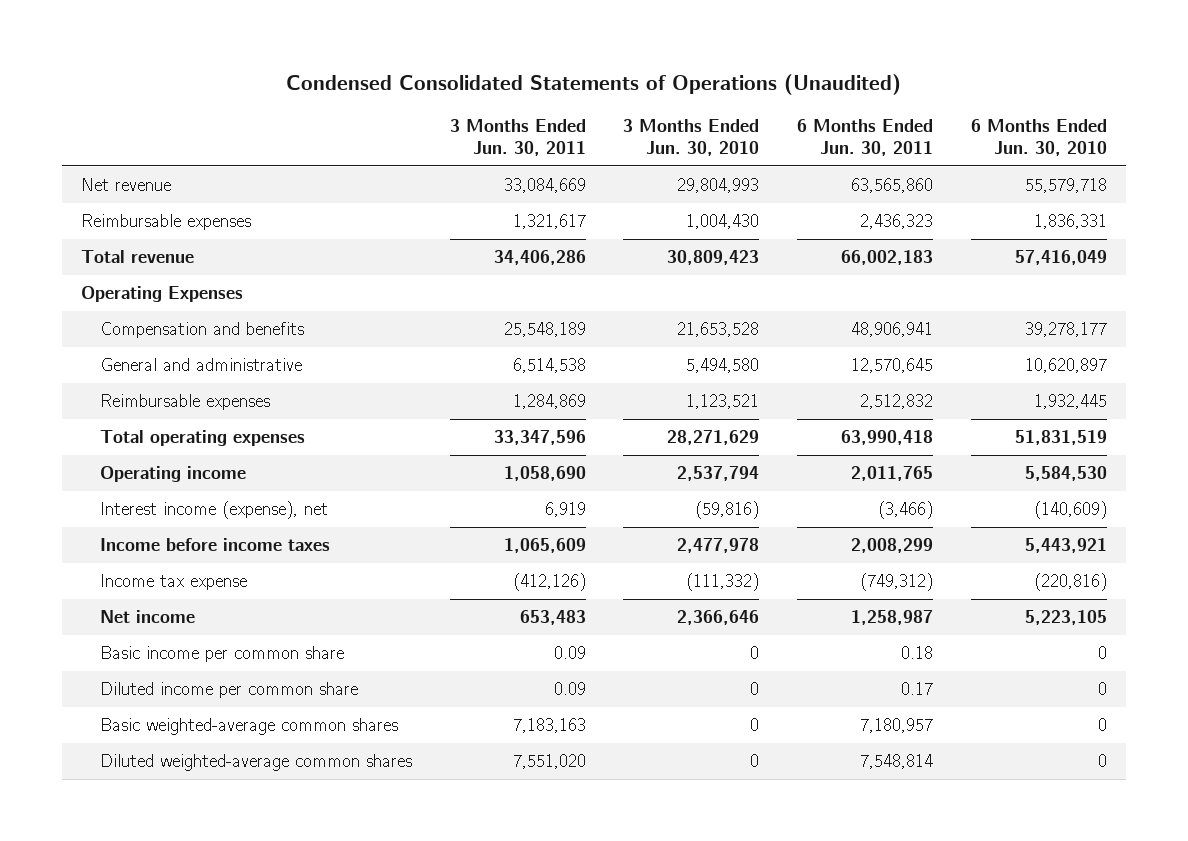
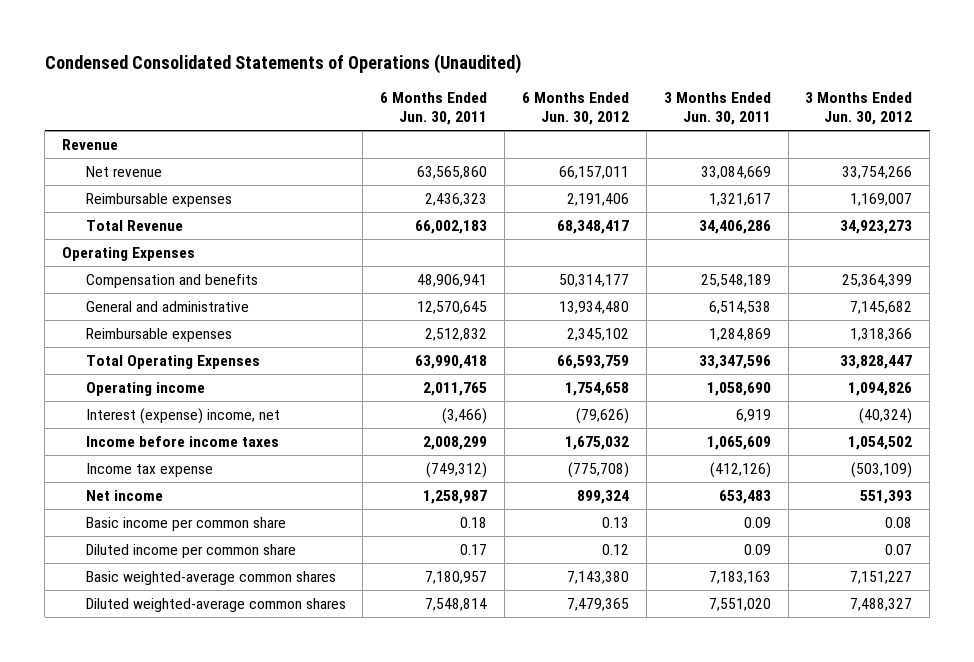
- | 3 Months Ended Jun. 30, 2011 | 3 Months Ended Jun. 30, 2010 | 6 Months Ended Jun. 30, 2011 | 6 Months Ended Jun. 30, 2010
+ | 6 Months Ended Jun. 30, 2011 | 6 Months Ended Jun. 30, 2012 | 3 Months Ended Jun. 30, 2011 | 3 Months Ended Jun. 30, 2012
+ Revenue
- Total revenue | 34,406,286 | 30,809,423 | 66,002,183 | 57,416,049
+ Total Revenue | 66,002,183 | 68,348,417 | 34,406,286 | 34,923,273
- Total operating expenses | 33,347,596 | 28,271,629 | 63,990,418 | 51,831,519
+ Total Operating Expenses | 63,990,418 | 66,593,759 | 33,347,596 | 33,828,447
- Interest income (expense), net | 6,919 | (59,816) | (3,466) | (140,609)
+ Interest (expense) income, net | (3,466) | (79,626) | 6,919 | (40,324)

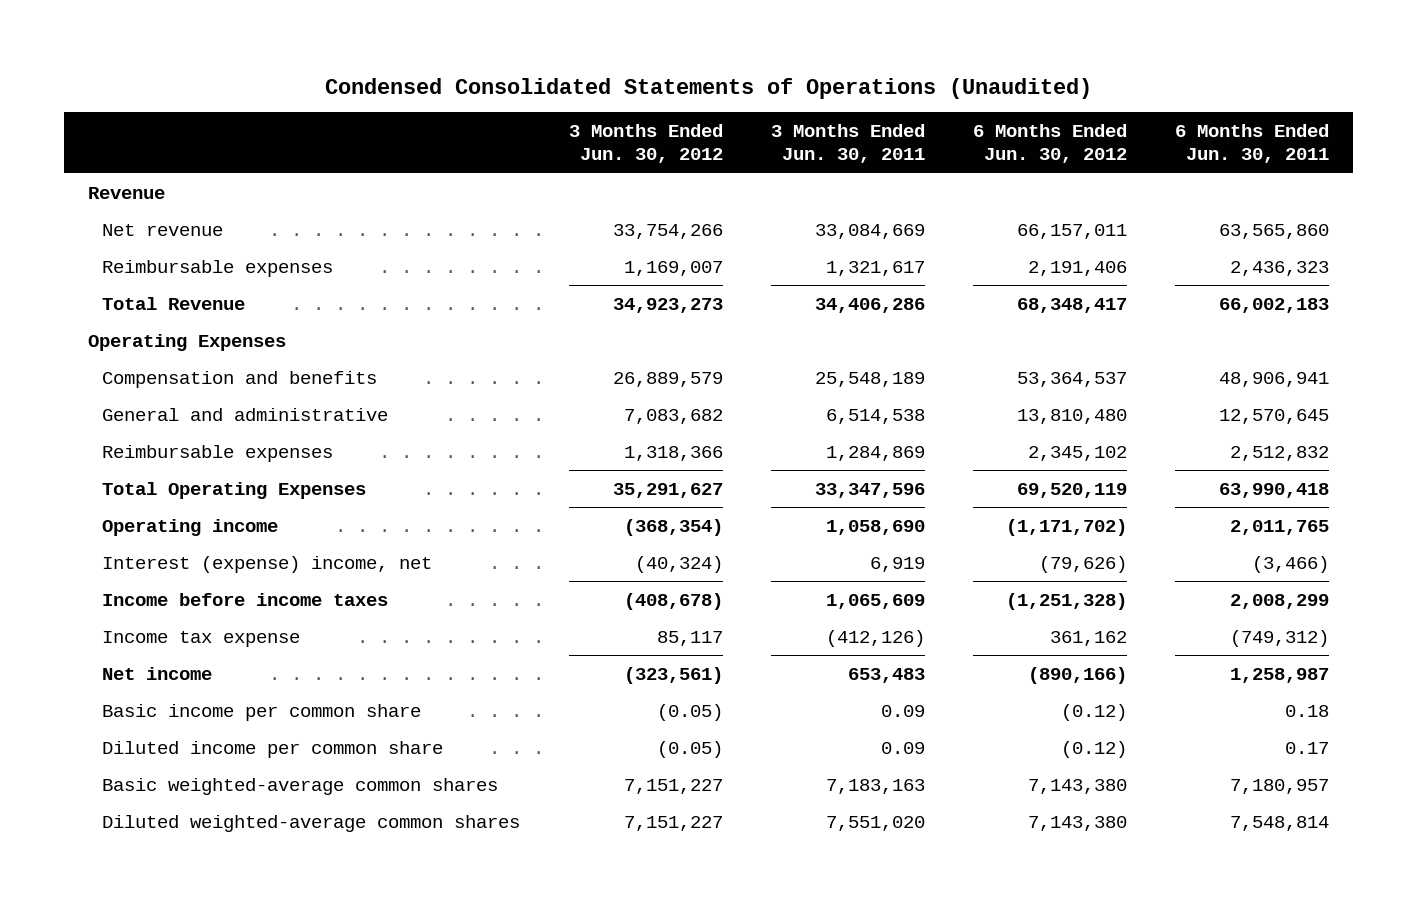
- | 6 Months Ended Jun. 30, 2011 | 6 Months Ended Jun. 30, 2012 | 3 Months Ended Jun. 30, 2011 | 3 Months Ended Jun. 30, 2012
+ | 3 Months Ended Jun. 30, 2012 | 3 Months Ended Jun. 30, 2011 | 6 Months Ended Jun. 30, 2012 | 6 Months Ended Jun. 30, 2011
- Compensation and benefits | 48,906,941 | 50,314,177 | 25,548,189 | 25,364,399
- General and administrative | 12,570,645 | 13,934,480 | 6,514,538 | 7,145,682
+ Compensation and benefits | 26,889,579 | 25,548,189 | 53,364,537 | 48,906,941
+ General and administrative | 7,083,682 | 6,514,538 | 13,810,480 | 12,570,645
- Total Operating Expenses | 63,990,418 | 66,593,759 | 33,347,596 | 33,828,447
- Operating income | 2,011,765 | 1,754,658 | 1,058,690 | 1,094,826
+ Total Operating Expenses | 35,291,627 | 33,347,596 | 69,520,119 | 63,990,418
+ Operating income | (368,354) | 1,058,690 | (1,171,702) | 2,011,765
- Income before income taxes | 2,008,299 | 1,675,032 | 1,065,609 | 1,054,502
- Income tax expense | (749,312) | (775,708) | (412,126) | (503,109)
- Net income | 1,258,987 | 899,324 | 653,483 | 551,393
- Basic income per common share | 0.18 | 0.13 | 0.09 | 0.08
- Diluted income per common share | 0.17 | 0.12 | 0.09 | 0.07
+ Income before income taxes | (408,678) | 1,065,609 | (1,251,328) | 2,008,299
+ Income tax expense | 85,117 | (412,126) | 361,162 | (749,312)
+ Net income | (323,561) | 653,483 | (890,166) | 1,258,987
+ Basic income per common share | (0.05) | 0.09 | (0.12) | 0.18
+ Diluted income per common share | (0.05) | 0.09 | (0.12) | 0.17
- Diluted weighted-average common shares | 7,548,814 | 7,479,365 | 7,551,020 | 7,488,327
+ Diluted weighted-average common shares | 7,151,227 | 7,551,020 | 7,143,380 | 7,548,814

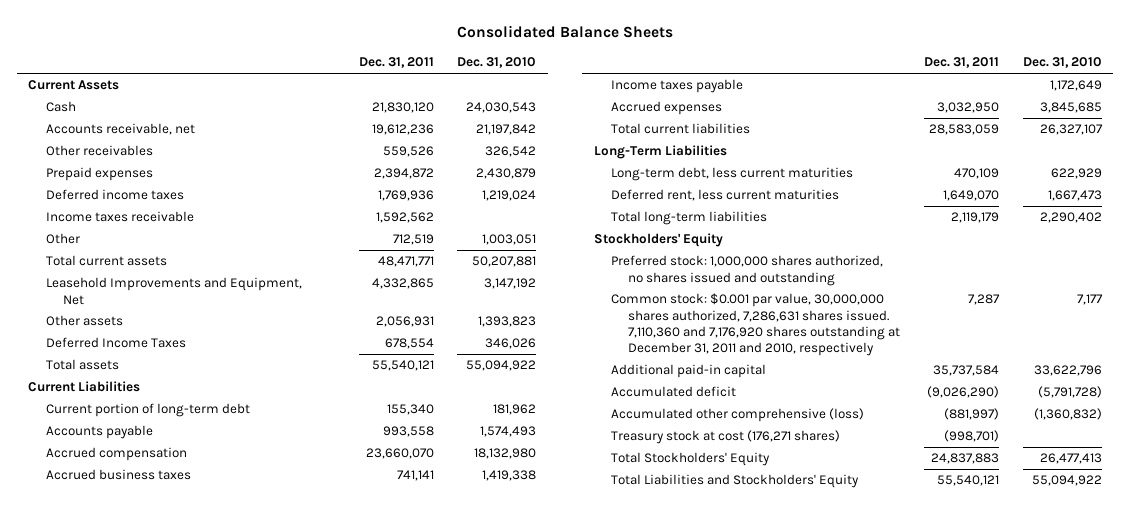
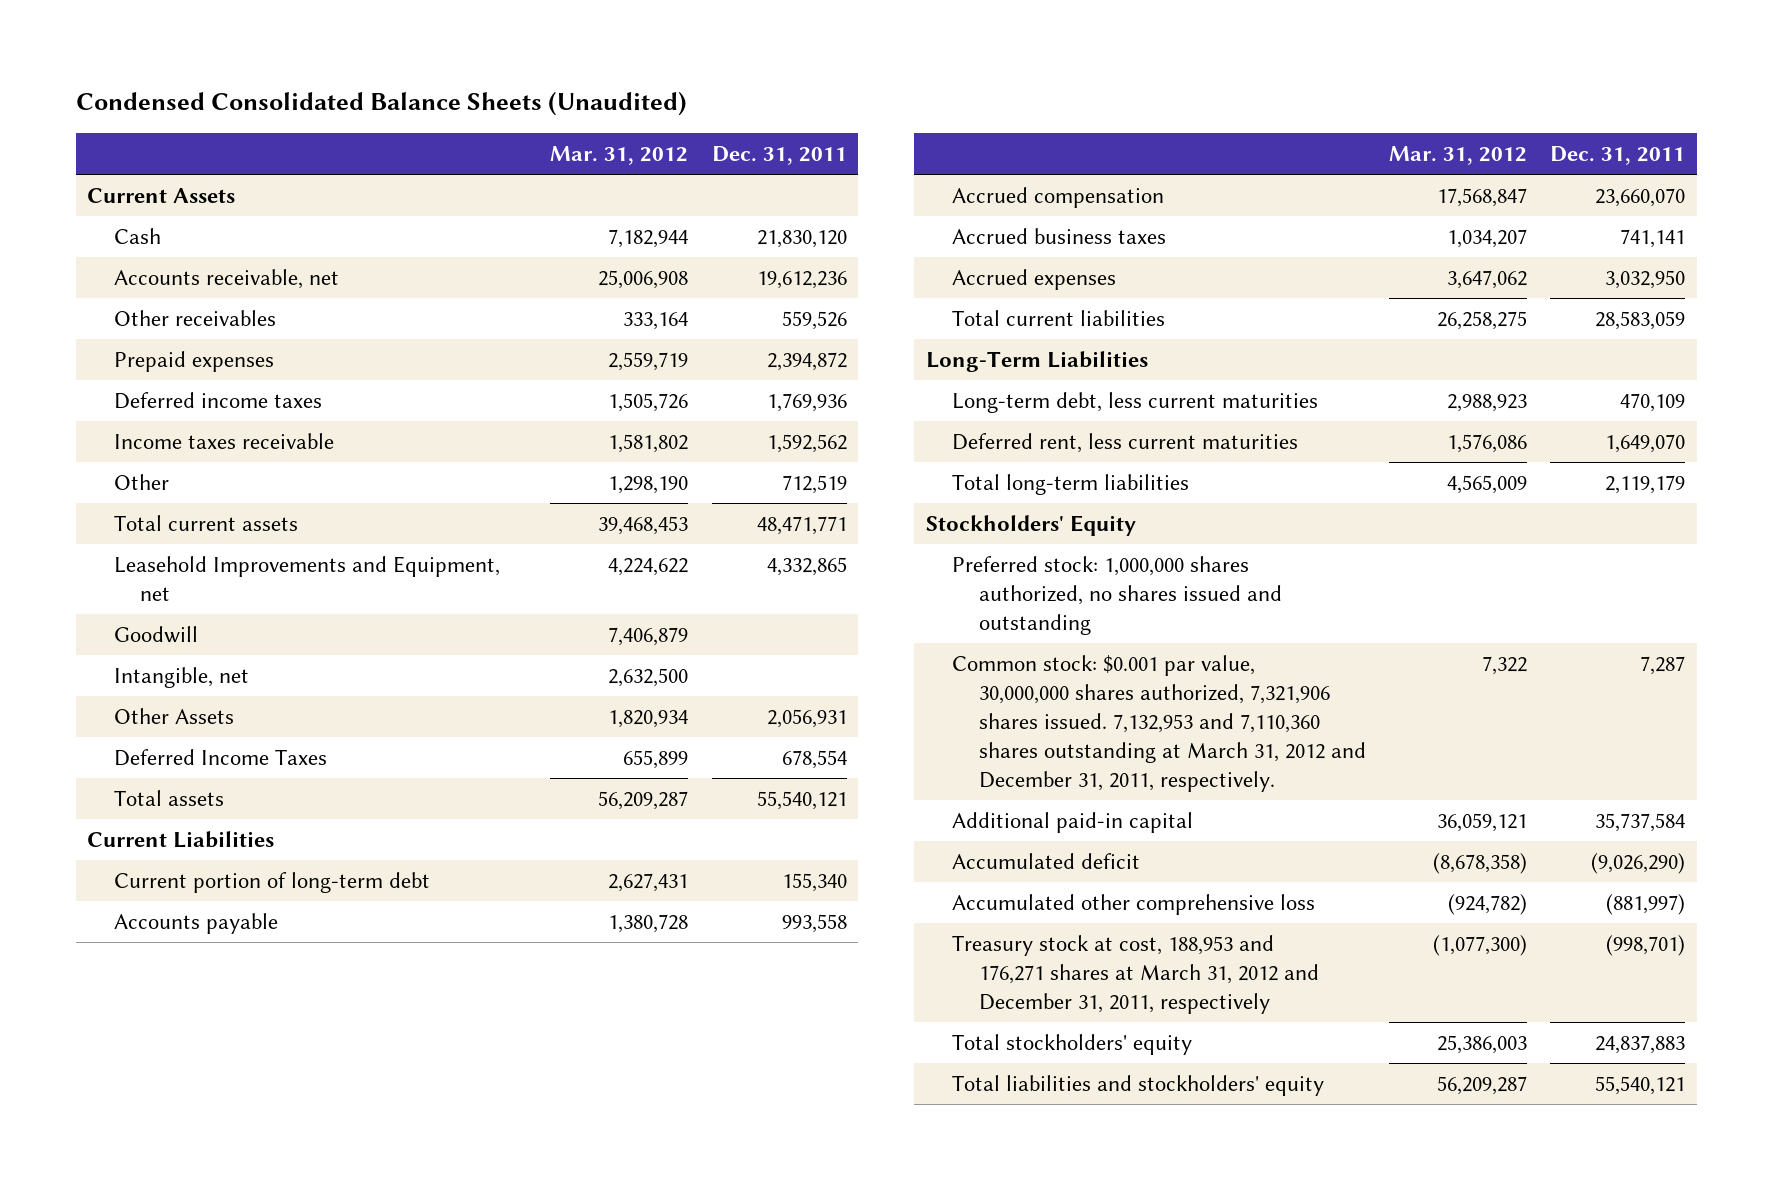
- Consolidated Balance Sheets
+ Condensed Consolidated Balance Sheets (Unaudited)
- | Dec. 31, 2011 | Dec. 31, 2010
+ | Mar. 31, 2012 | Dec. 31, 2011
- Leasehold Improvements and Equipment, Net | 4,332,865 | 3,147,192
- Other assets | 2,056,931 | 1,393,823
+ Leasehold Improvements and Equipment, net | 4,224,622 | 4,332,865
+ Goodwill | 7,406,879 |
+ Intangible, net | 2,632,500 |
+ Other Assets | 1,820,934 | 2,056,931
- Income taxes payable | | 1,172,649
- Common stock: $0.001 par value, 30,000,000 shares authorized, 7,286,631 shares issued. 7,110,360 and 7,176,920 shares outstanding at December 31, 2011 and 2010, respectively | 7,287 | 7,177
+ Common stock: $0.001 par value, 30,000,000 shares authorized, 7,321,906 shares issued. 7,132,953 and 7,110,360 shares outstanding at March 31, 2012 and December 31, 2011, respectively. | 7,322 | 7,287
- Accumulated other comprehensive (loss) | (881,997) | (1,360,832)
- Treasury stock at cost (176,271 shares) | (998,701) |
- Total Stockholders' Equity | 24,837,883 | 26,477,413
- Total Liabilities and Stockholders' Equity | 55,540,121 | 55,094,922
+ Accumulated other comprehensive loss | (924,782) | (881,997)
+ Treasury stock at cost, 188,953 and 176,271 shares at March 31, 2012 and December 31, 2011, respectively | (1,077,300) | (998,701)
+ Total stockholders' equity | 25,386,003 | 24,837,883
+ Total liabilities and stockholders' equity | 56,209,287 | 55,540,121

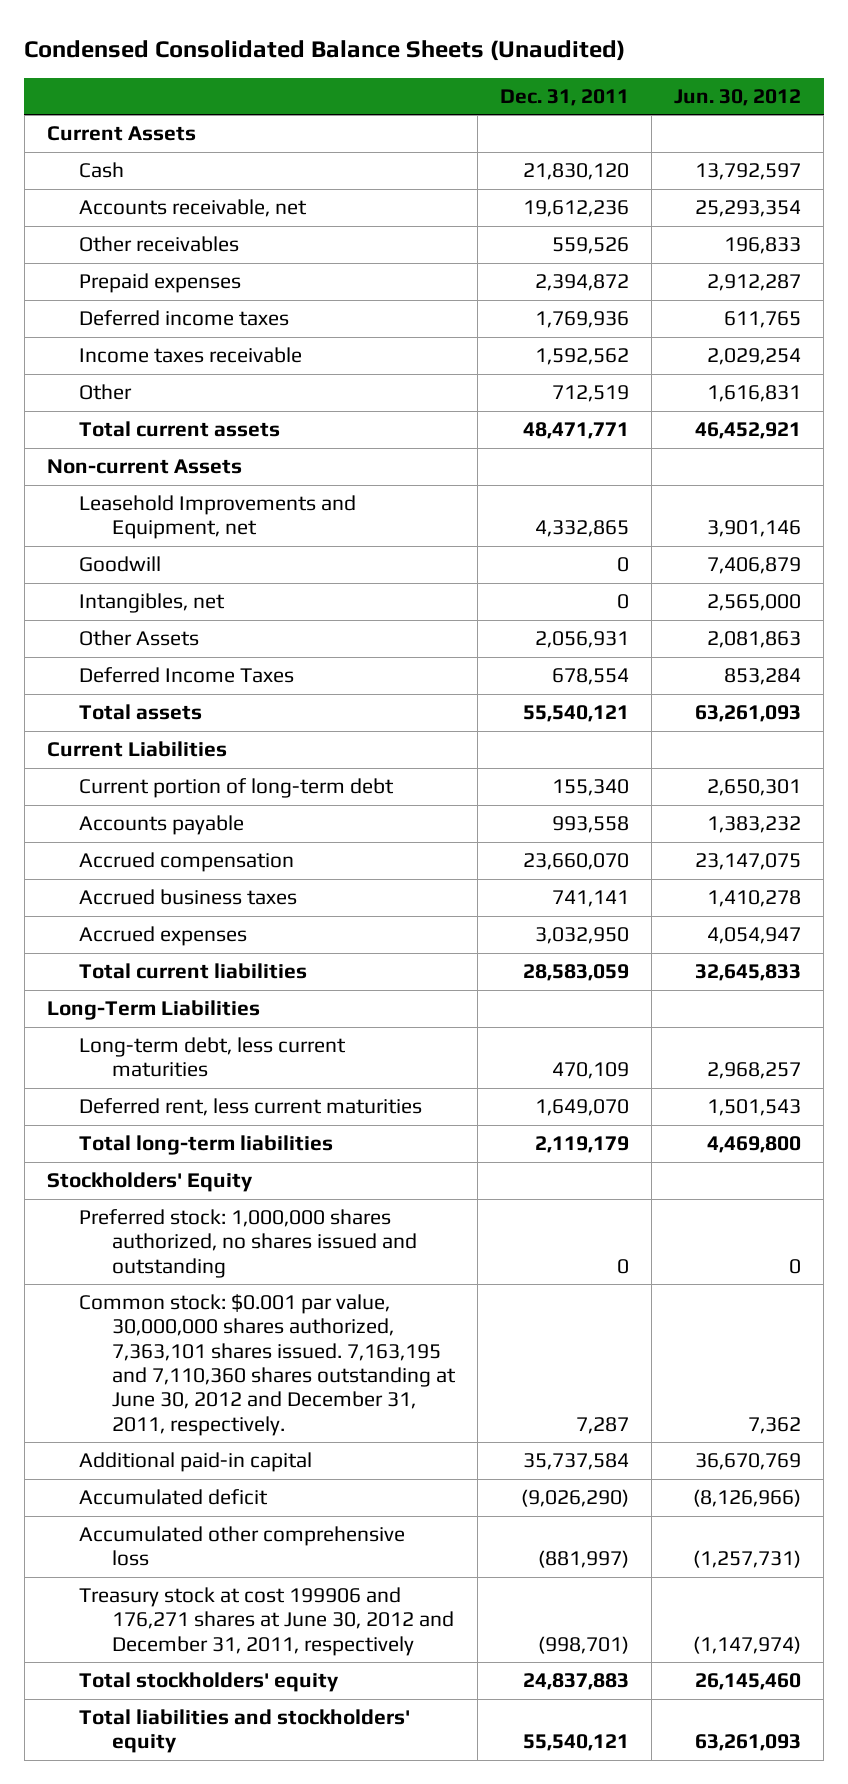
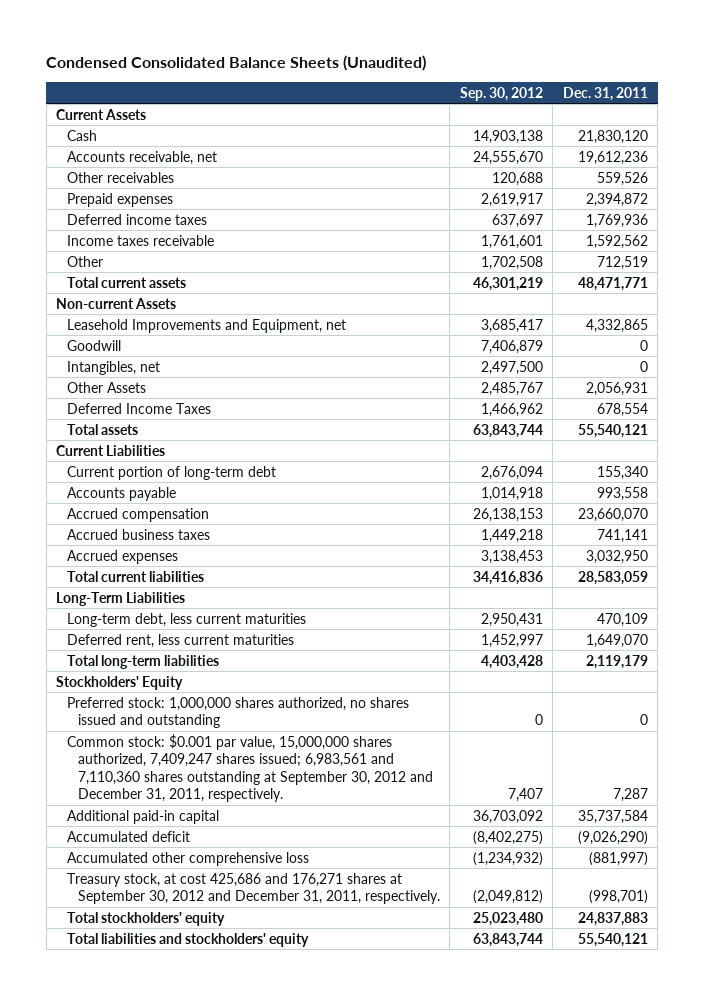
- | Dec. 31, 2011 | Jun. 30, 2012
+ | Sep. 30, 2012 | Dec. 31, 2011
- Common stock: $0.001 par value, 30,000,000 shares authorized, 7,363,101 shares issued. 7,163,195 and 7,110,360 shares outstanding at June 30, 2012 and December 31, 2011, respectively. | 7,287 | 7,362
+ Common stock: $0.001 par value, 15,000,000 shares authorized, 7,409,247 shares issued; 6,983,561 and 7,110,360 shares outstanding at September 30, 2012 and December 31, 2011, respectively. | 7,407 | 7,287
- Treasury stock at cost 199906 and 176,271 shares at June 30, 2012 and December 31, 2011, respectively | (998,701) | (1,147,974)
+ Treasury stock, at cost 425,686 and 176,271 shares at September 30, 2012 and December 31, 2011, respectively. | (2,049,812) | (998,701)

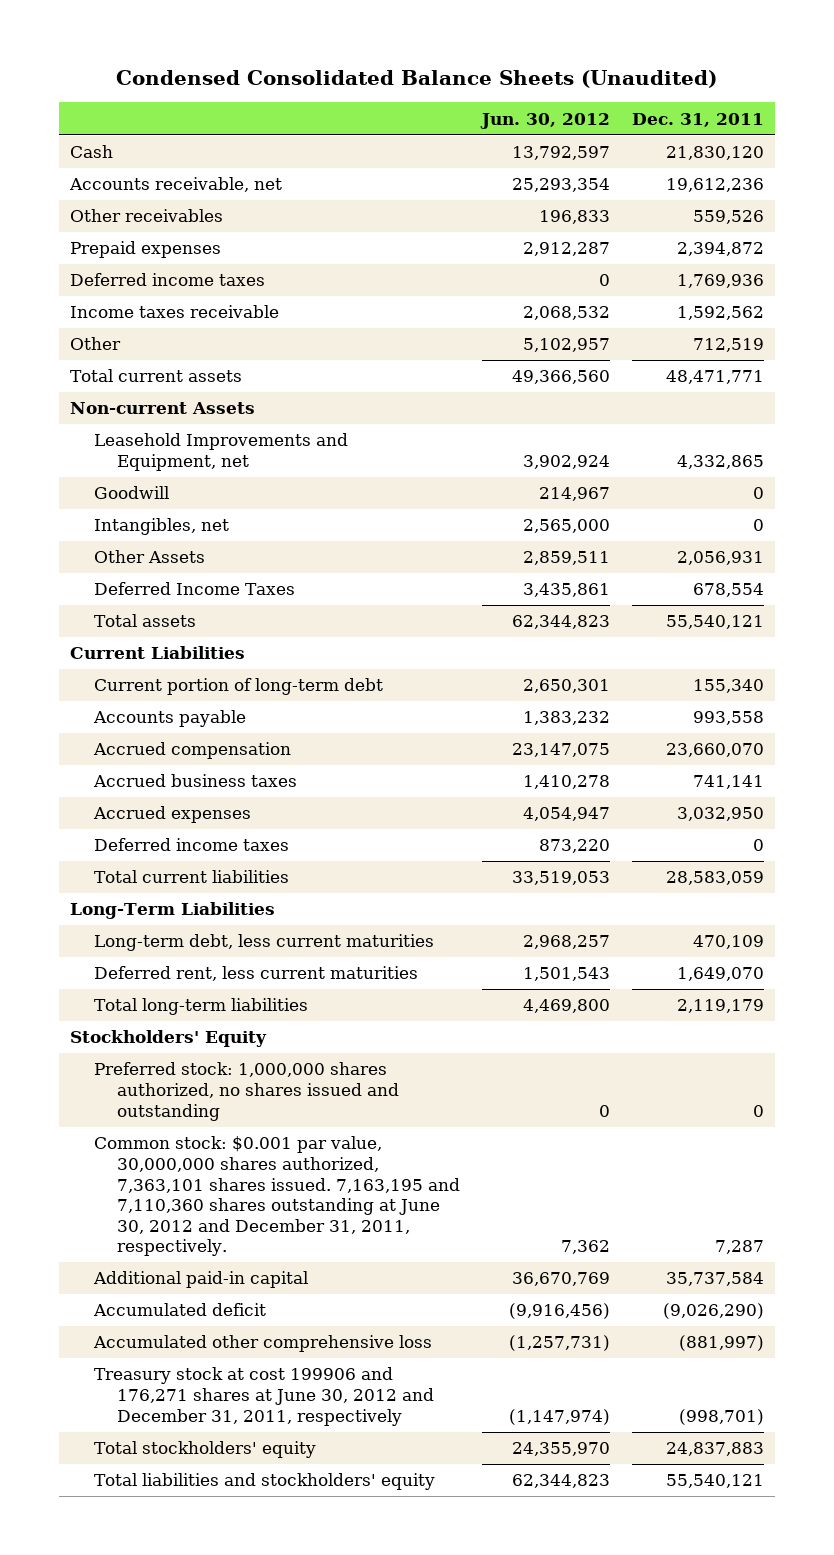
- | Sep. 30, 2012 | Dec. 31, 2011
+ | Jun. 30, 2012 | Dec. 31, 2011
- Current Assets
+ Deferred income taxes | 873,220 | 0
- Common stock: $0.001 par value, 15,000,000 shares authorized, 7,409,247 shares issued; 6,983,561 and 7,110,360 shares outstanding at September 30, 2012 and December 31, 2011, respectively. | 7,407 | 7,287
+ Common stock: $0.001 par value, 30,000,000 shares authorized, 7,363,101 shares issued. 7,163,195 and 7,110,360 shares outstanding at June 30, 2012 and December 31, 2011, respectively. | 7,362 | 7,287
- Treasury stock, at cost 425,686 and 176,271 shares at September 30, 2012 and December 31, 2011, respectively. | (2,049,812) | (998,701)
+ Treasury stock at cost 199906 and 176,271 shares at June 30, 2012 and December 31, 2011, respectively | (1,147,974) | (998,701)

